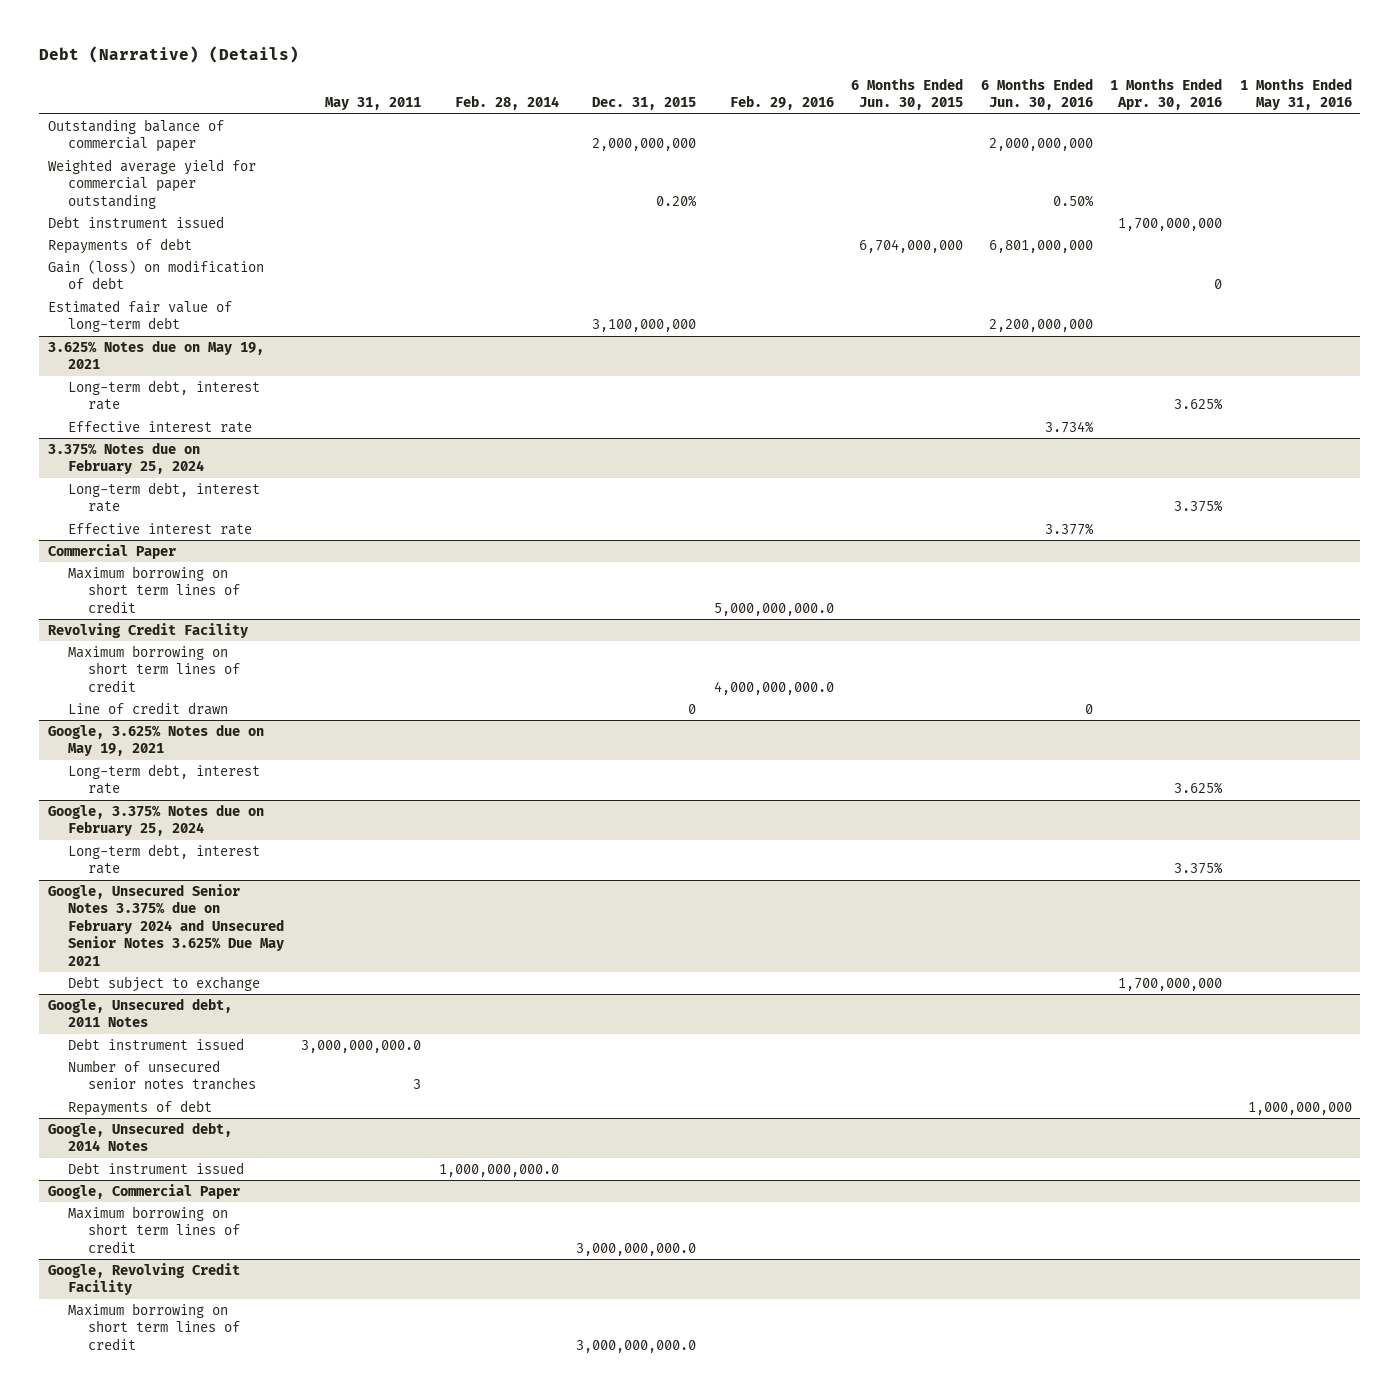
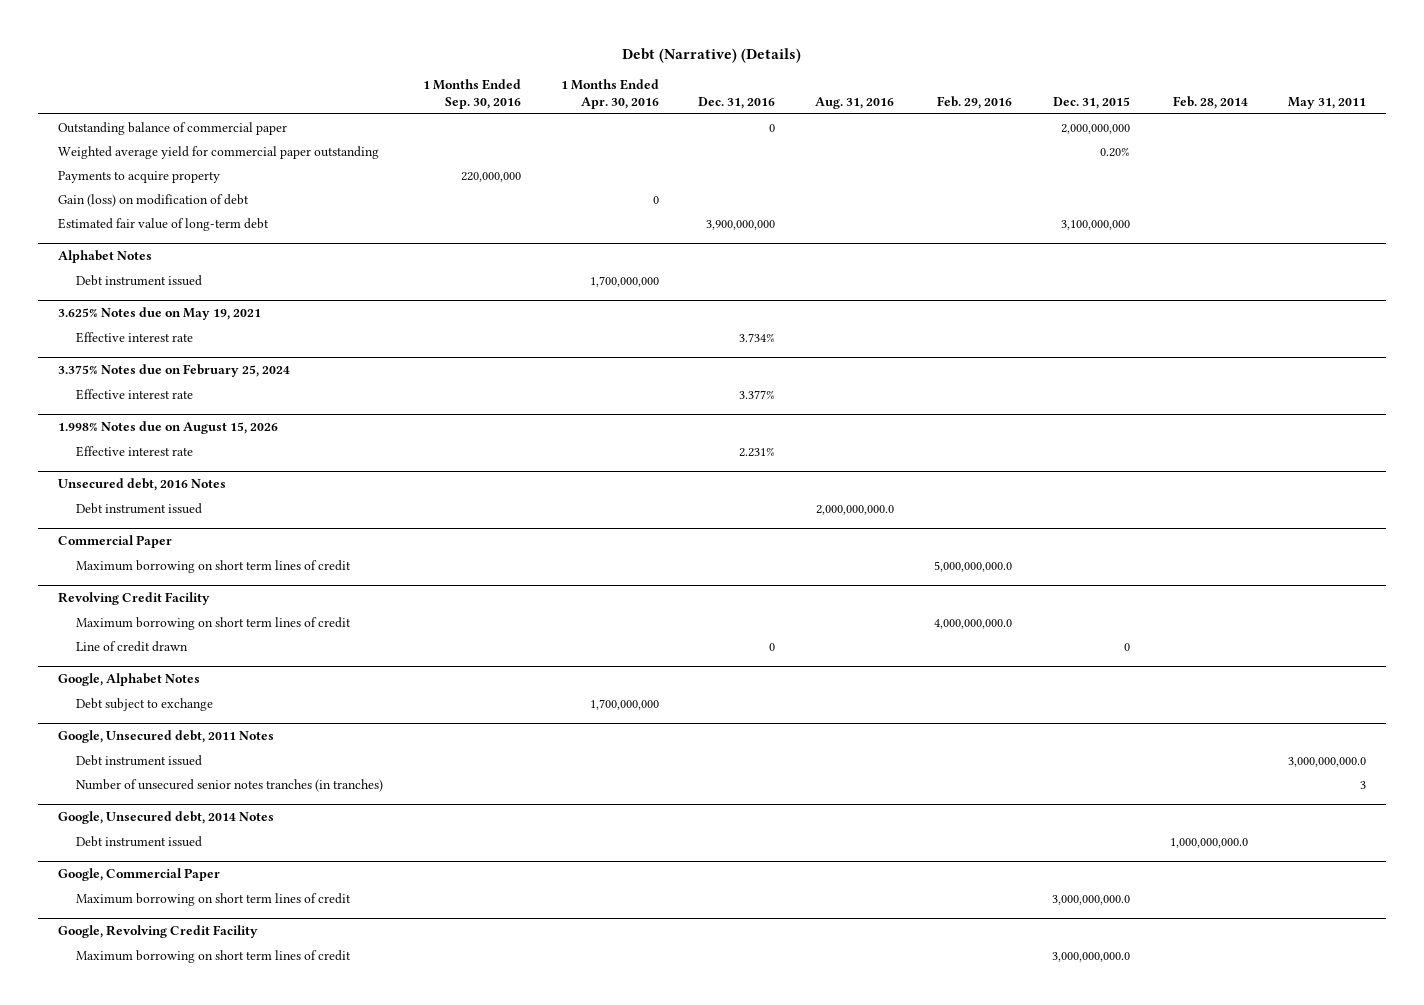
- | May 31, 2011 | Feb. 28, 2014 | Dec. 31, 2015 | Feb. 29, 2016 | 6 Months Ended Jun. 30, 2015 | 6 Months Ended Jun. 30, 2016 | 1 Months Ended Apr. 30, 2016 | 1 Months Ended May 31, 2016
+ | 1 Months Ended Sep. 30, 2016 | 1 Months Ended Apr. 30, 2016 | Dec. 31, 2016 | Aug. 31, 2016 | Feb. 29, 2016 | Dec. 31, 2015 | Feb. 28, 2014 | May 31, 2011
- Debt instrument issued | | | | | | | 1,700,000,000 |
- Repayments of debt | | | | | 6,704,000,000 | 6,801,000,000 | |
+ Payments to acquire property | 220,000,000 | | | | | | |
+ Alphabet Notes
+ Debt instrument issued | | 1,700,000,000 | | | | | |
@ 3.625% Notes due on May 19, 2021
- Long-term debt, interest rate | | | | | | | 3.625% |
@ 3.375% Notes due on February 25, 2024
- Long-term debt, interest rate | | | | | | | 3.375% |
+ 1.998% Notes due on August 15, 2026
+ Effective interest rate | | | 2.231% | | | | |
+ Unsecured debt, 2016 Notes
+ Debt instrument issued | | | | 2,000,000,000.0 | | | |
- Google, 3.625% Notes due on May 19, 2021
- Long-term debt, interest rate | | | | | | | 3.625% |
- Google, 3.375% Notes due on February 25, 2024
- Long-term debt, interest rate | | | | | | | 3.375% |
- Google, Unsecured Senior Notes 3.375% due on February 2024 and Unsecured Senior Notes 3.625% Due May 2021
+ Google, Alphabet Notes
@ Google, Unsecured debt, 2011 Notes
- Number of unsecured senior notes tranches | 3 | | | | | | |
- Repayments of debt | | | | | | | | 1,000,000,000
+ Number of unsecured senior notes tranches (in tranches) | | | | | | | | 3

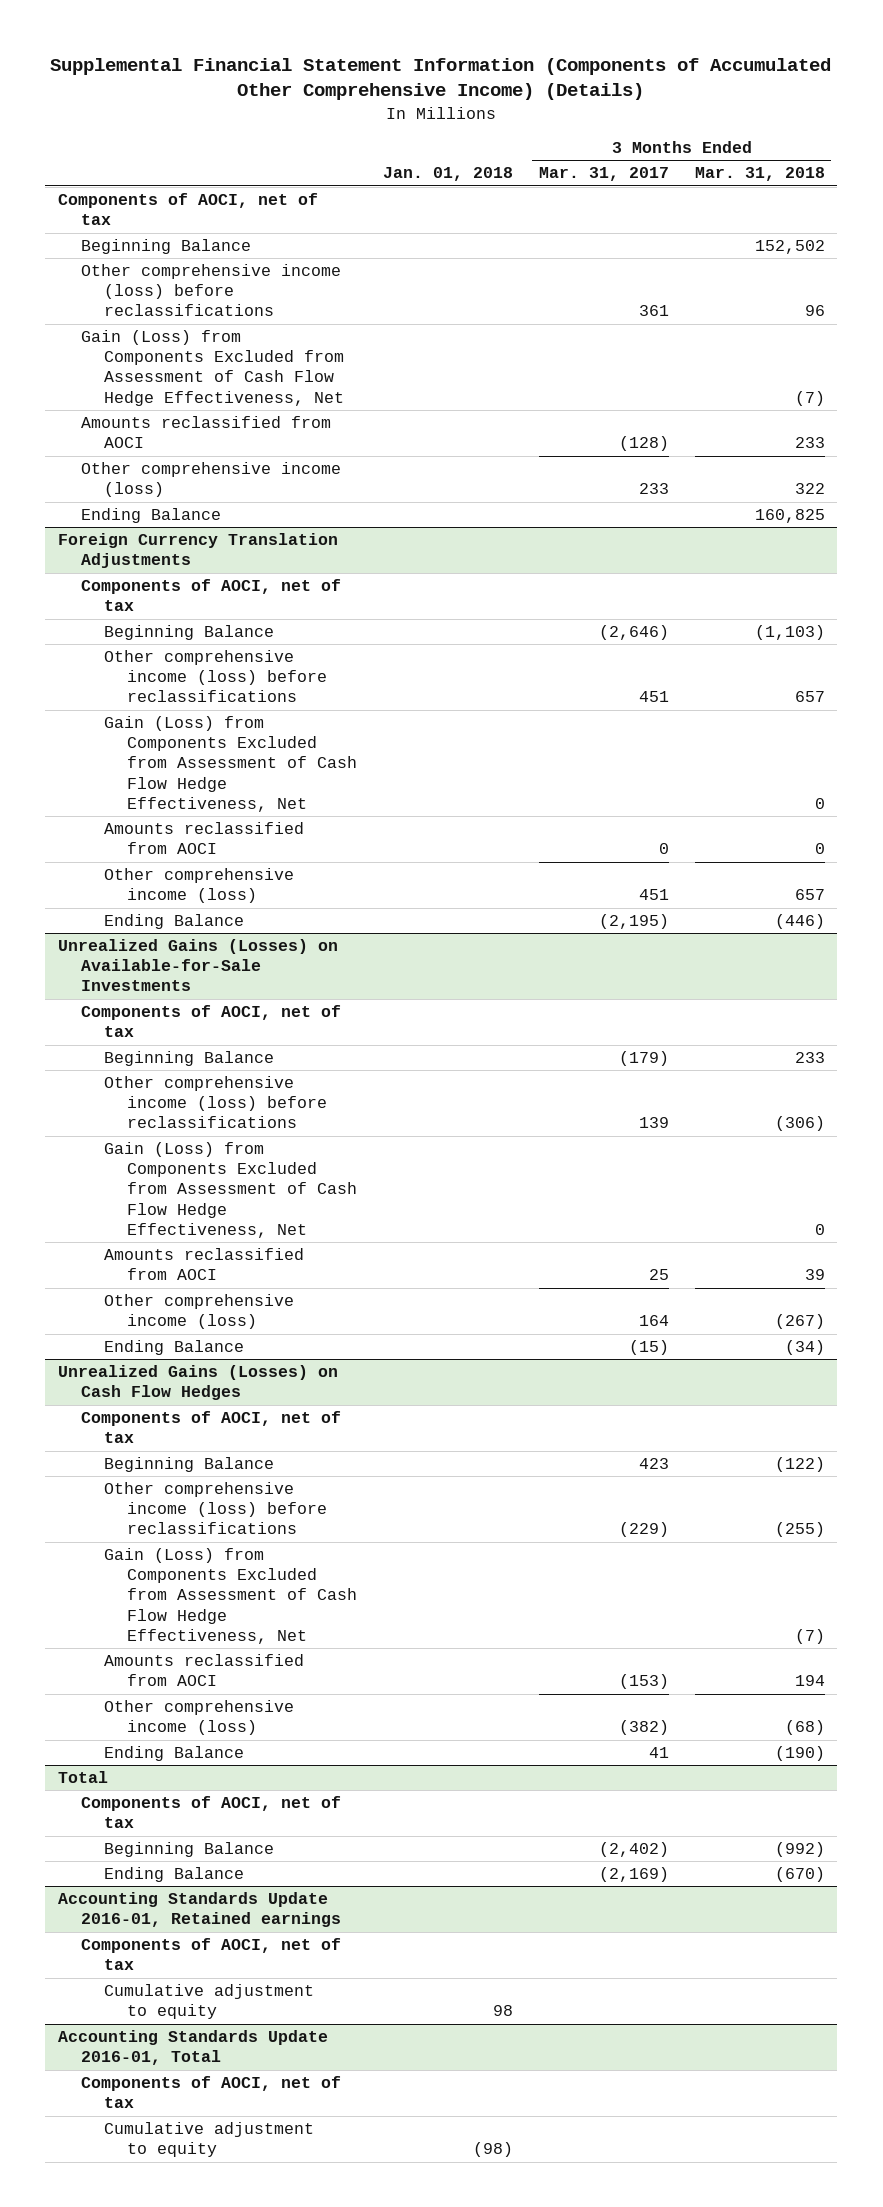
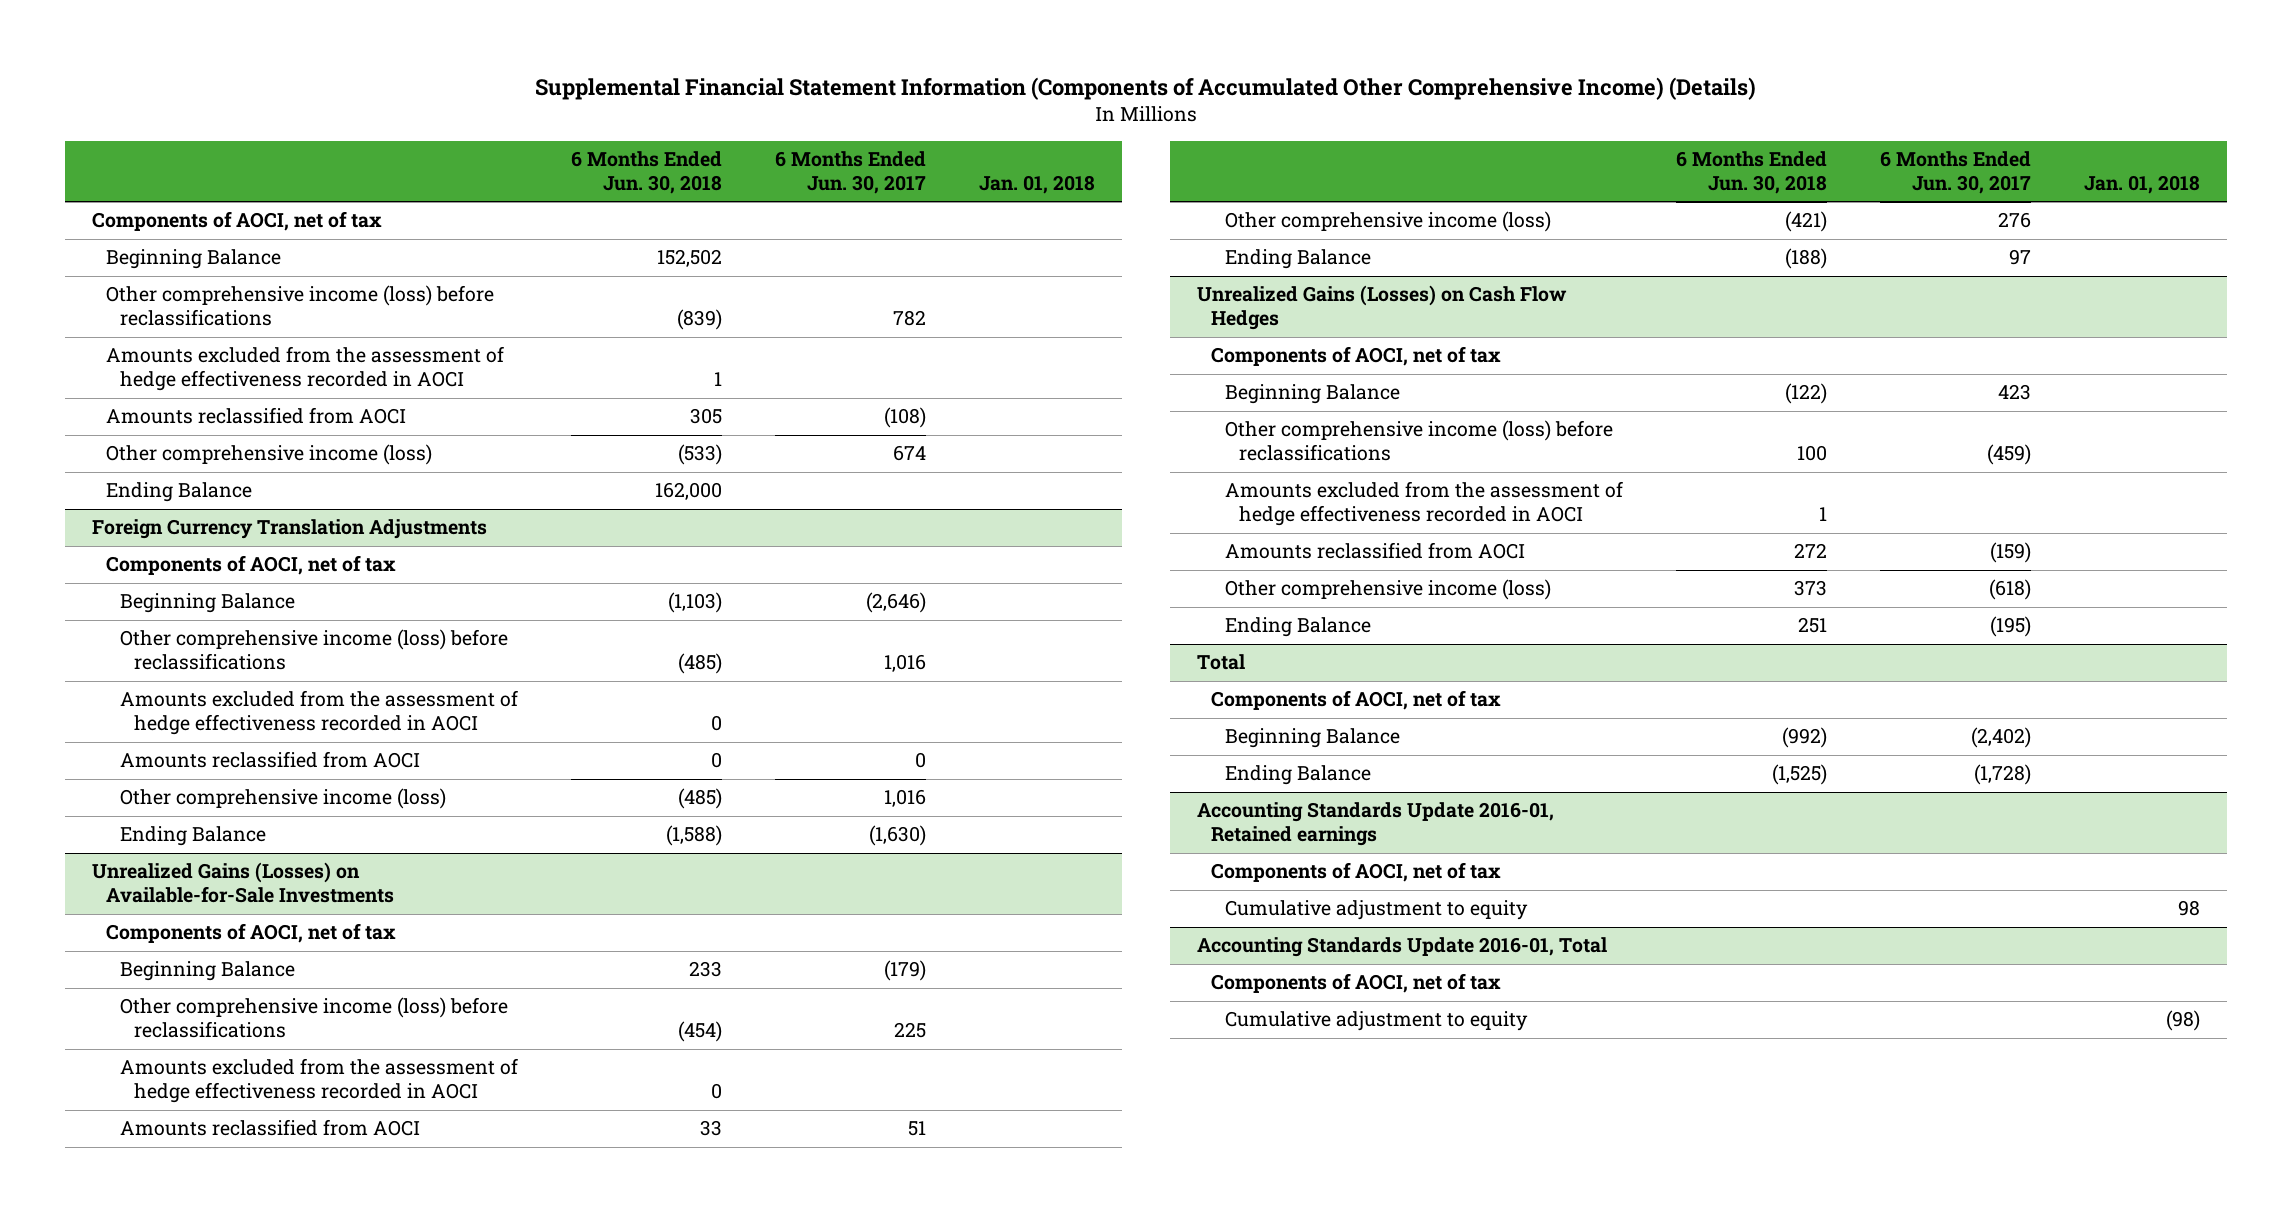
- | Jan. 01, 2018 | 3 Months Ended Mar. 31, 2017 | 3 Months Ended Mar. 31, 2018
+ | 6 Months Ended Jun. 30, 2018 | 6 Months Ended Jun. 30, 2017 | Jan. 01, 2018
- Gain (Loss) from Components Excluded from Assessment of Cash Flow Hedge Effectiveness, Net | | | (7)
+ Amounts excluded from the assessment of hedge effectiveness recorded in AOCI | 1 | |
@ Foreign Currency Translation Adjustments
- Gain (Loss) from Components Excluded from Assessment of Cash Flow Hedge Effectiveness, Net | | | 0
+ Amounts excluded from the assessment of hedge effectiveness recorded in AOCI | 0 | |
@ Unrealized Gains (Losses) on Available-for-Sale Investments
- Gain (Loss) from Components Excluded from Assessment of Cash Flow Hedge Effectiveness, Net | | | 0
+ Amounts excluded from the assessment of hedge effectiveness recorded in AOCI | 0 | |
@ Unrealized Gains (Losses) on Cash Flow Hedges
- Gain (Loss) from Components Excluded from Assessment of Cash Flow Hedge Effectiveness, Net | | | (7)
+ Amounts excluded from the assessment of hedge effectiveness recorded in AOCI | 1 | |

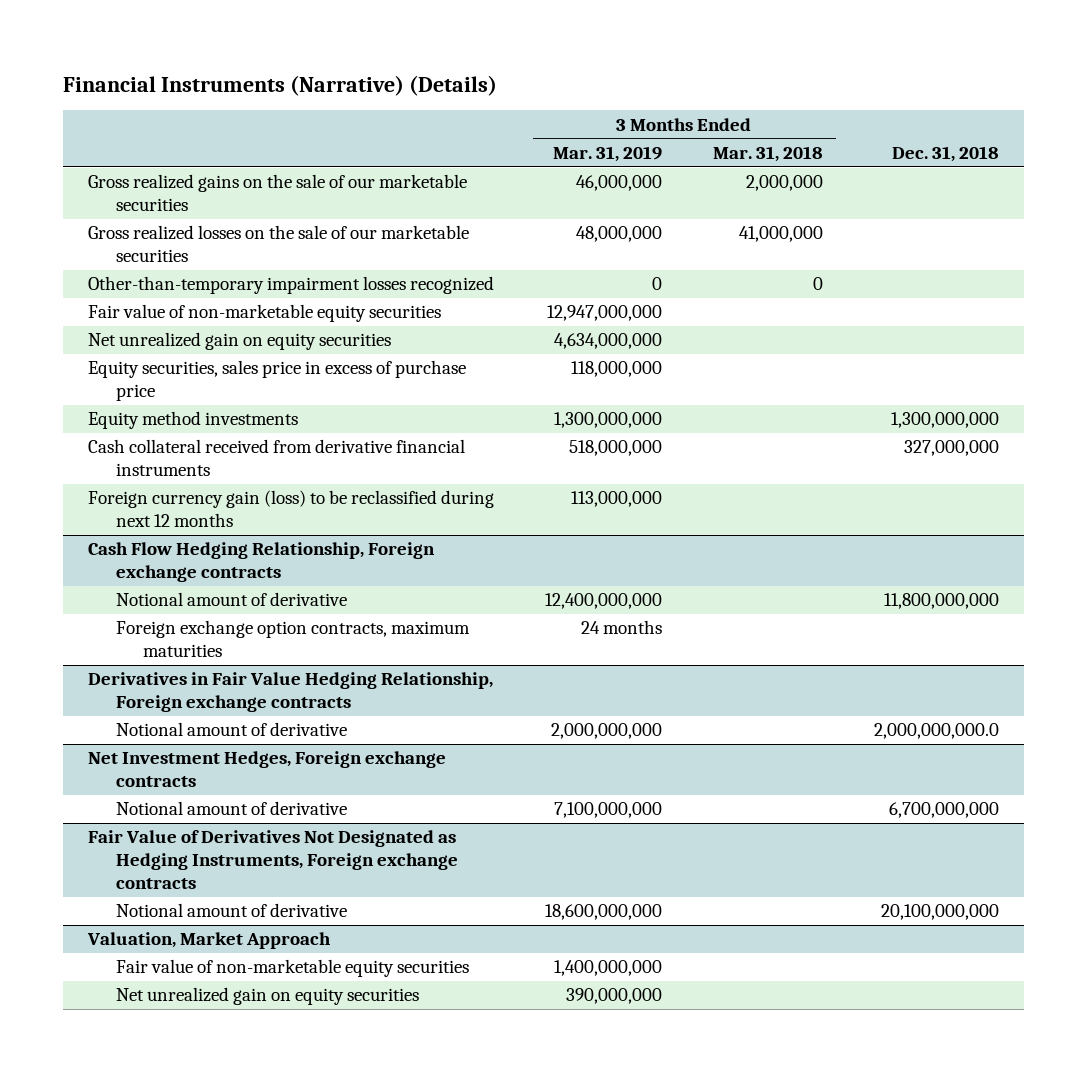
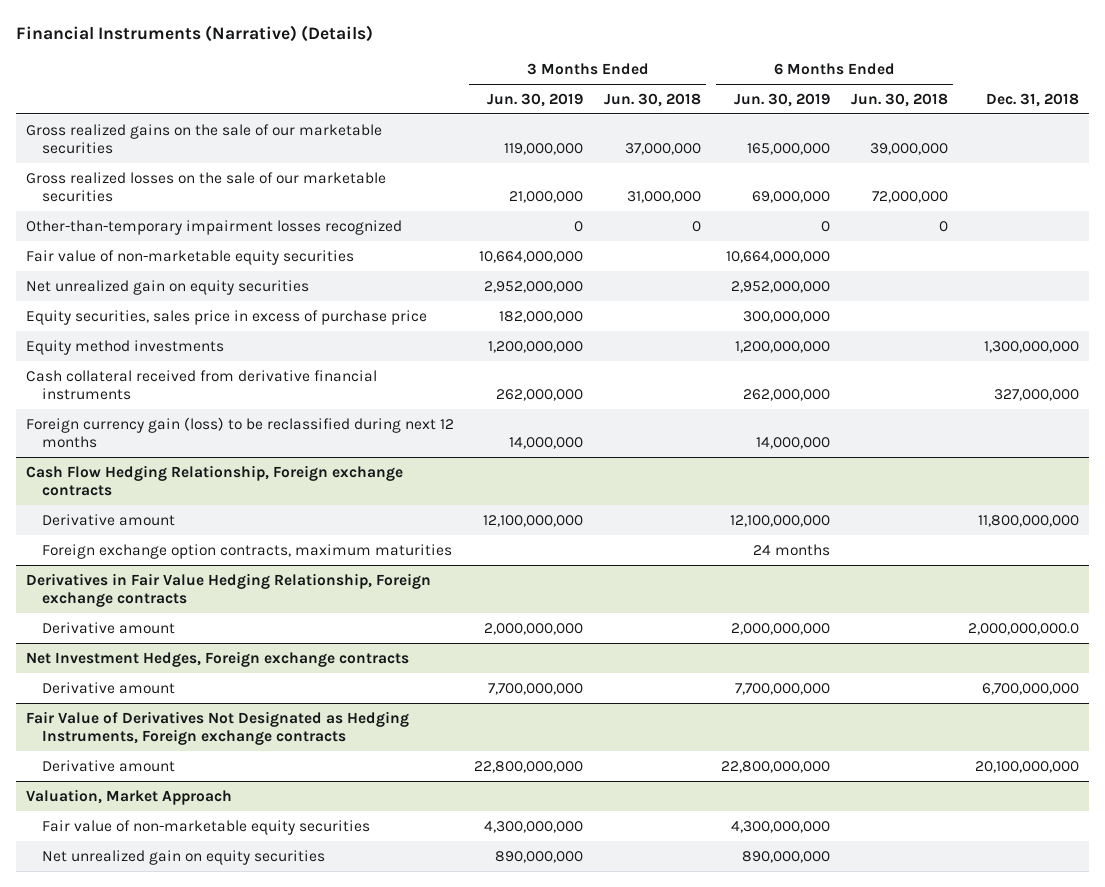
- | 3 Months Ended Mar. 31, 2019 | 3 Months Ended Mar. 31, 2018 | Dec. 31, 2018
+ | 3 Months Ended Jun. 30, 2019 | 3 Months Ended Jun. 30, 2018 | 6 Months Ended Jun. 30, 2019 | 6 Months Ended Jun. 30, 2018 | Dec. 31, 2018
@ Cash Flow Hedging Relationship, Foreign exchange contracts
- Notional amount of derivative | 12,400,000,000 | | 11,800,000,000
+ Derivative amount | 12,100,000,000 | | 12,100,000,000 | | 11,800,000,000
@ Derivatives in Fair Value Hedging Relationship, Foreign exchange contracts
- Notional amount of derivative | 2,000,000,000 | | 2,000,000,000.0
+ Derivative amount | 2,000,000,000 | | 2,000,000,000 | | 2,000,000,000.0
@ Net Investment Hedges, Foreign exchange contracts
- Notional amount of derivative | 7,100,000,000 | | 6,700,000,000
+ Derivative amount | 7,700,000,000 | | 7,700,000,000 | | 6,700,000,000
@ Fair Value of Derivatives Not Designated as Hedging Instruments, Foreign exchange contracts
- Notional amount of derivative | 18,600,000,000 | | 20,100,000,000
+ Derivative amount | 22,800,000,000 | | 22,800,000,000 | | 20,100,000,000

